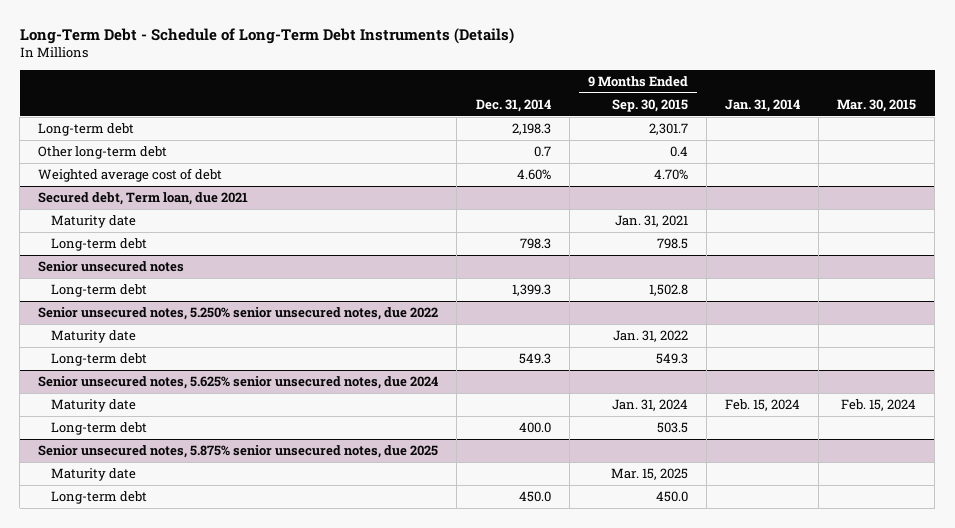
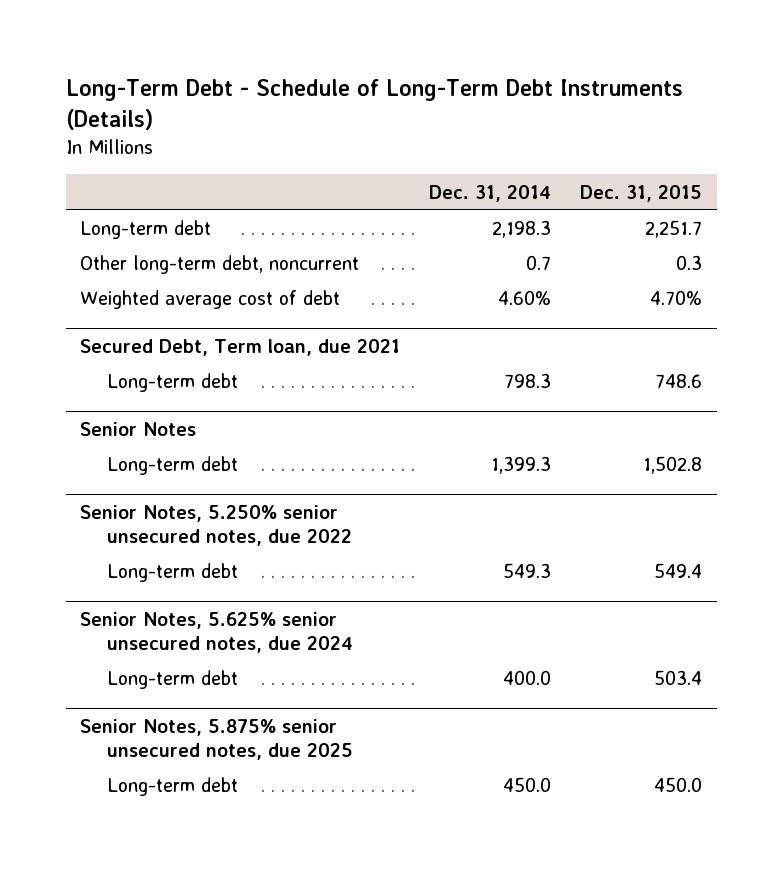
- | Dec. 31, 2014 | 9 Months Ended Sep. 30, 2015 | Jan. 31, 2014 | Mar. 30, 2015
+ | Dec. 31, 2014 | Dec. 31, 2015
- Other long-term debt | 0.7 | 0.4 | |
+ Other long-term debt, noncurrent | 0.7 | 0.3
- Secured debt, Term loan, due 2021
- Maturity date | | Jan. 31, 2021 | |
+ Secured Debt, Term loan, due 2021
- Senior unsecured notes
+ Senior Notes
- Senior unsecured notes, 5.250% senior unsecured notes, due 2022
- Maturity date | | Jan. 31, 2022 | |
+ Senior Notes, 5.250% senior unsecured notes, due 2022
- Senior unsecured notes, 5.625% senior unsecured notes, due 2024
- Maturity date | | Jan. 31, 2024 | Feb. 15, 2024 | Feb. 15, 2024
+ Senior Notes, 5.625% senior unsecured notes, due 2024
- Senior unsecured notes, 5.875% senior unsecured notes, due 2025
- Maturity date | | Mar. 15, 2025 | |
+ Senior Notes, 5.875% senior unsecured notes, due 2025

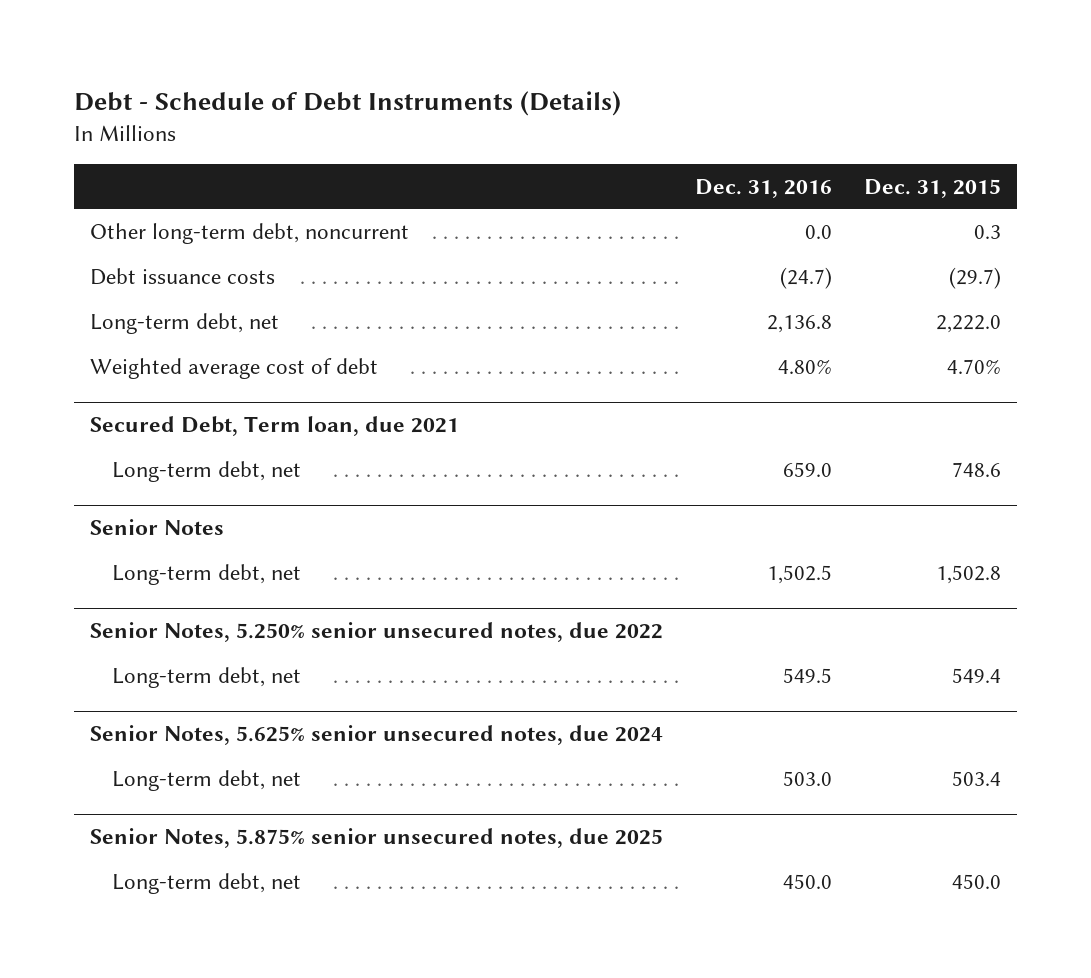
- Long-Term Debt - Schedule of Long-Term Debt Instruments (Details)
+ Debt - Schedule of Debt Instruments (Details)
- | Dec. 31, 2014 | Dec. 31, 2015
+ | Dec. 31, 2016 | Dec. 31, 2015
- Long-term debt | 2,198.3 | 2,251.7
+ Debt issuance costs | (24.7) | (29.7)
+ Long-term debt, net | 2,136.8 | 2,222.0
@ Secured Debt, Term loan, due 2021
- Long-term debt | 798.3 | 748.6
+ Long-term debt, net | 659.0 | 748.6
@ Senior Notes
- Long-term debt | 1,399.3 | 1,502.8
+ Long-term debt, net | 1,502.5 | 1,502.8
@ Senior Notes, 5.250% senior unsecured notes, due 2022
- Long-term debt | 549.3 | 549.4
+ Long-term debt, net | 549.5 | 549.4
@ Senior Notes, 5.625% senior unsecured notes, due 2024
- Long-term debt | 400.0 | 503.4
+ Long-term debt, net | 503.0 | 503.4
@ Senior Notes, 5.875% senior unsecured notes, due 2025
- Long-term debt | 450.0 | 450.0
+ Long-term debt, net | 450.0 | 450.0

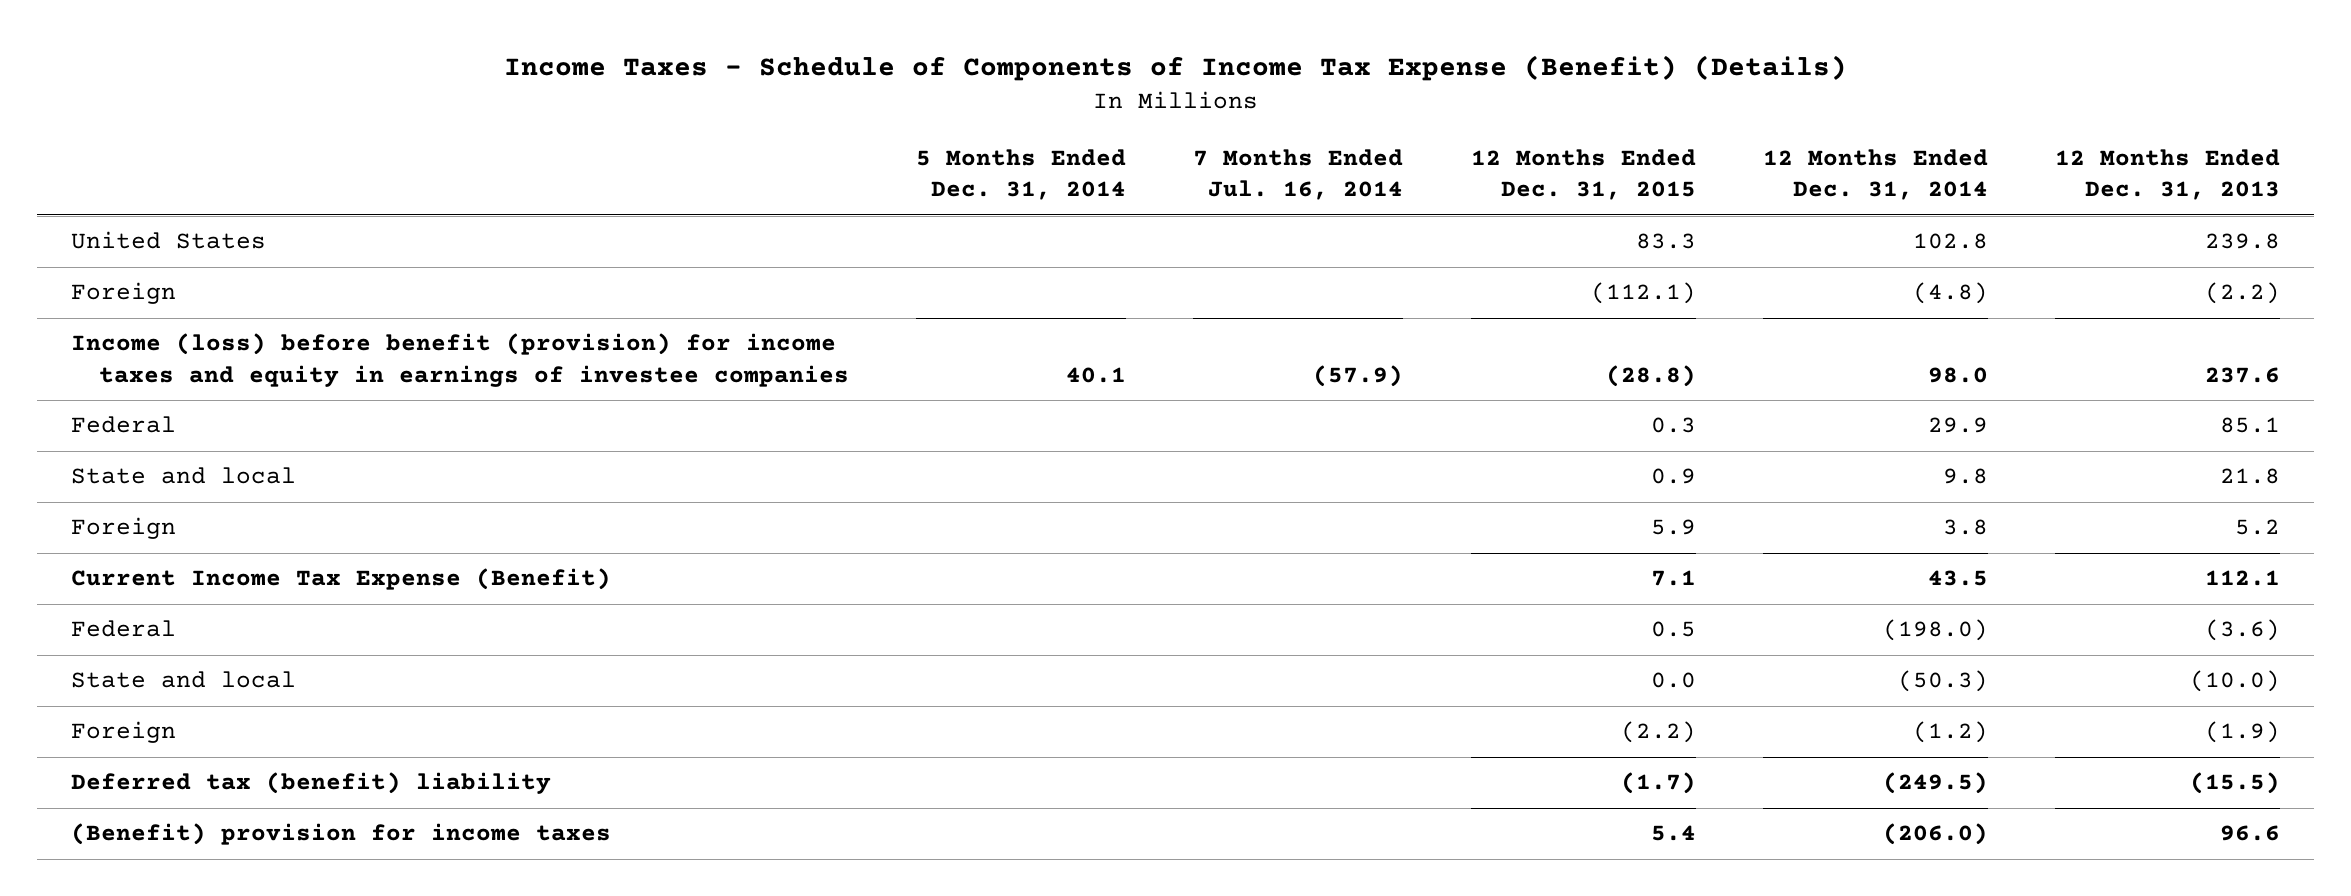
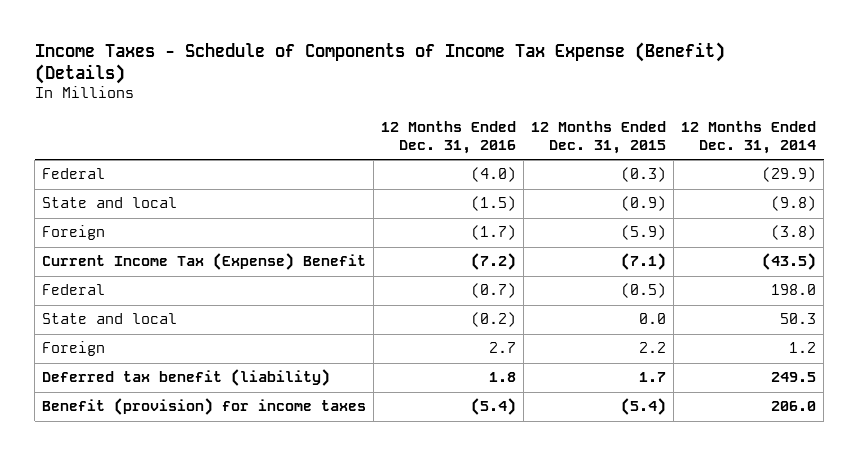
- | 5 Months Ended Dec. 31, 2014 | 7 Months Ended Jul. 16, 2014 | 12 Months Ended Dec. 31, 2015 | 12 Months Ended Dec. 31, 2014 | 12 Months Ended Dec. 31, 2013
+ | 12 Months Ended Dec. 31, 2016 | 12 Months Ended Dec. 31, 2015 | 12 Months Ended Dec. 31, 2014
- United States | | | 83.3 | 102.8 | 239.8
- Foreign | | | (112.1) | (4.8) | (2.2)
- Income (loss) before benefit (provision) for income taxes and equity in earnings of investee companies | 40.1 | (57.9) | (28.8) | 98.0 | 237.6
- Federal | | | 0.3 | 29.9 | 85.1
- State and local | | | 0.9 | 9.8 | 21.8
- Foreign | | | 5.9 | 3.8 | 5.2
- Current Income Tax Expense (Benefit) | | | 7.1 | 43.5 | 112.1
- Federal | | | 0.5 | (198.0) | (3.6)
- State and local | | | 0.0 | (50.3) | (10.0)
- Foreign | | | (2.2) | (1.2) | (1.9)
- Deferred tax (benefit) liability | | | (1.7) | (249.5) | (15.5)
- (Benefit) provision for income taxes | | | 5.4 | (206.0) | 96.6
+ Federal | (4.0) | (0.3) | (29.9)
+ State and local | (1.5) | (0.9) | (9.8)
+ Foreign | (1.7) | (5.9) | (3.8)
+ Current Income Tax (Expense) Benefit | (7.2) | (7.1) | (43.5)
+ Federal | (0.7) | (0.5) | 198.0
+ State and local | (0.2) | 0.0 | 50.3
+ Foreign | 2.7 | 2.2 | 1.2
+ Deferred tax benefit (liability) | 1.8 | 1.7 | 249.5
+ Benefit (provision) for income taxes | (5.4) | (5.4) | 206.0

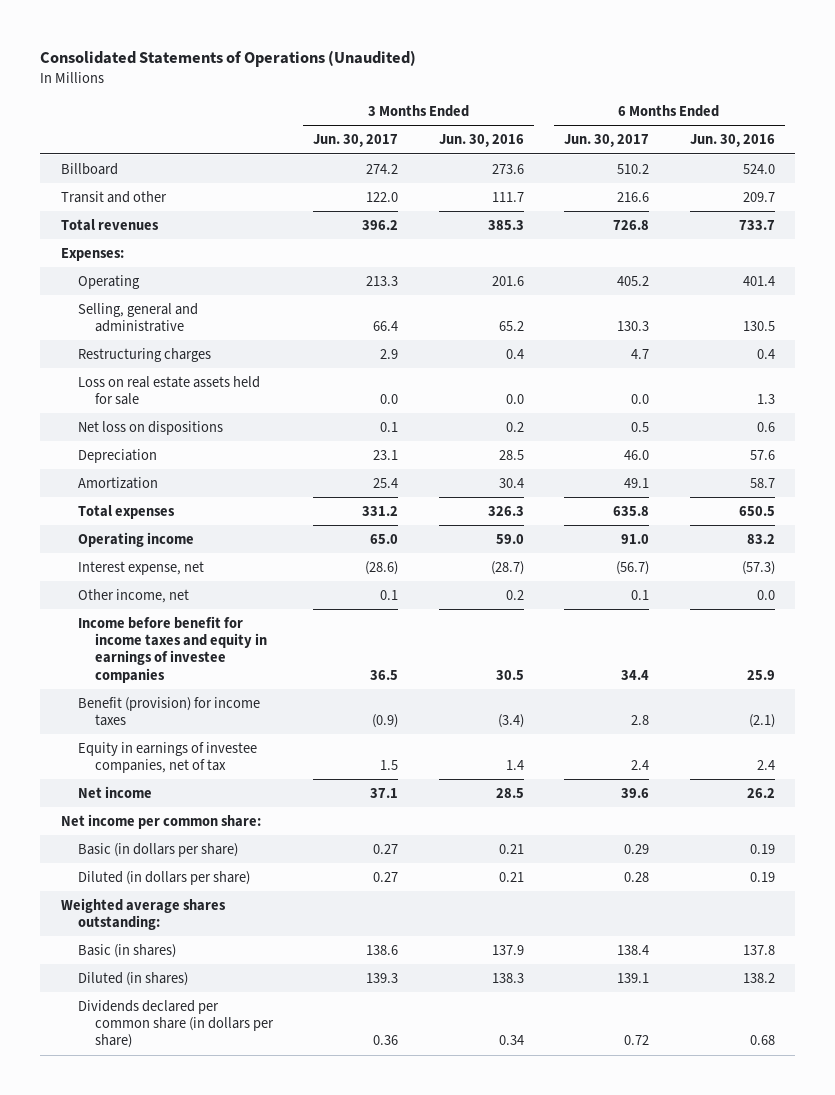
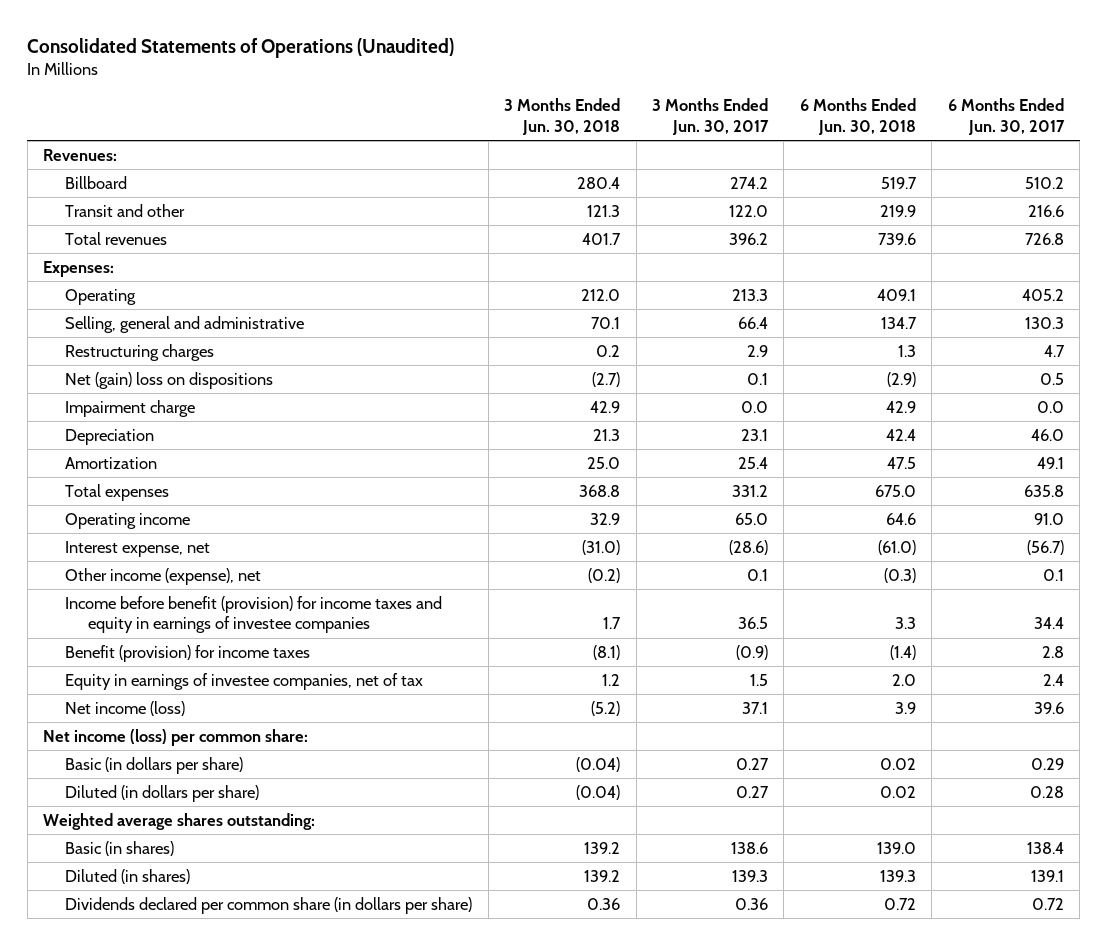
- | 3 Months Ended Jun. 30, 2017 | 3 Months Ended Jun. 30, 2016 | 6 Months Ended Jun. 30, 2017 | 6 Months Ended Jun. 30, 2016
+ | 3 Months Ended Jun. 30, 2018 | 3 Months Ended Jun. 30, 2017 | 6 Months Ended Jun. 30, 2018 | 6 Months Ended Jun. 30, 2017
+ Revenues:
- Loss on real estate assets held for sale | 0.0 | 0.0 | 0.0 | 1.3
- Net loss on dispositions | 0.1 | 0.2 | 0.5 | 0.6
+ Net (gain) loss on dispositions | (2.7) | 0.1 | (2.9) | 0.5
+ Impairment charge | 42.9 | 0.0 | 42.9 | 0.0
- Other income, net | 0.1 | 0.2 | 0.1 | 0.0
- Income before benefit for income taxes and equity in earnings of investee companies | 36.5 | 30.5 | 34.4 | 25.9
+ Other income (expense), net | (0.2) | 0.1 | (0.3) | 0.1
+ Income before benefit (provision) for income taxes and equity in earnings of investee companies | 1.7 | 36.5 | 3.3 | 34.4
- Net income | 37.1 | 28.5 | 39.6 | 26.2
- Net income per common share:
+ Net income (loss) | (5.2) | 37.1 | 3.9 | 39.6
+ Net income (loss) per common share:

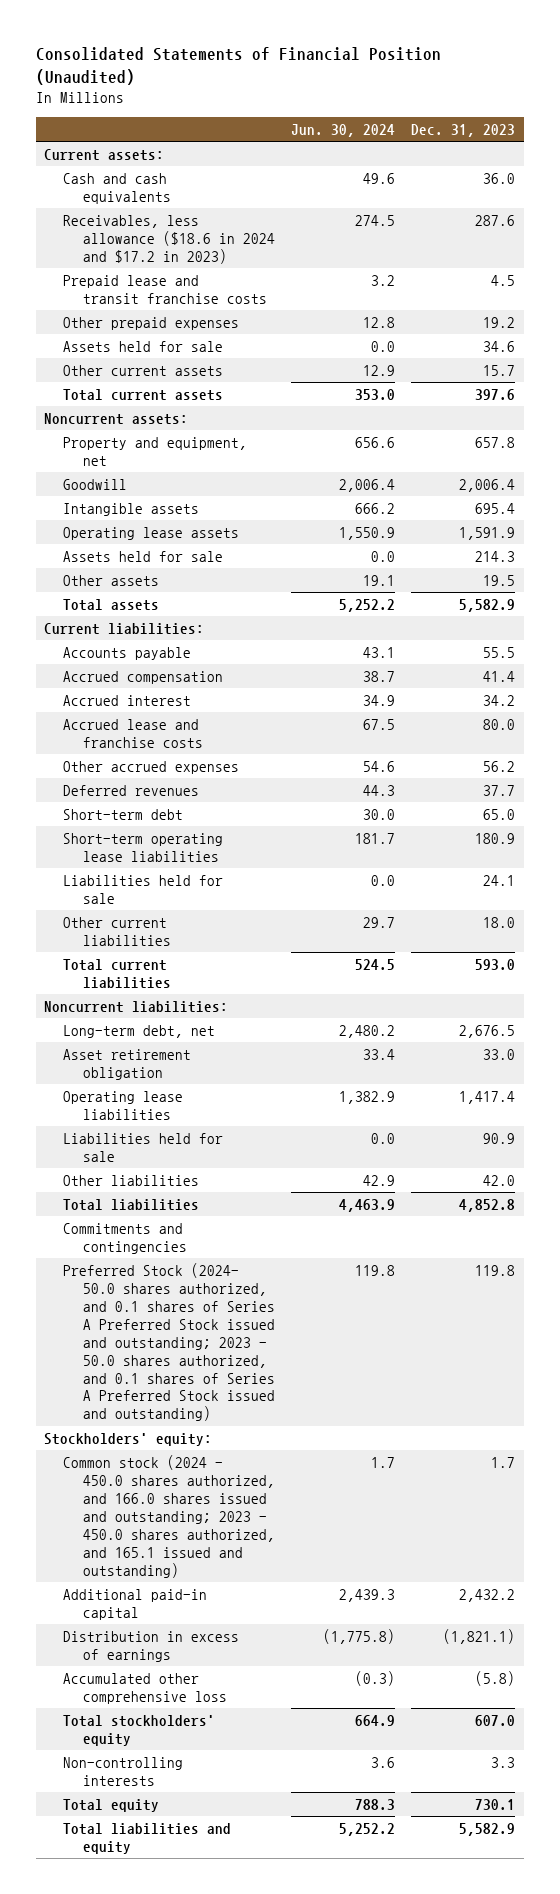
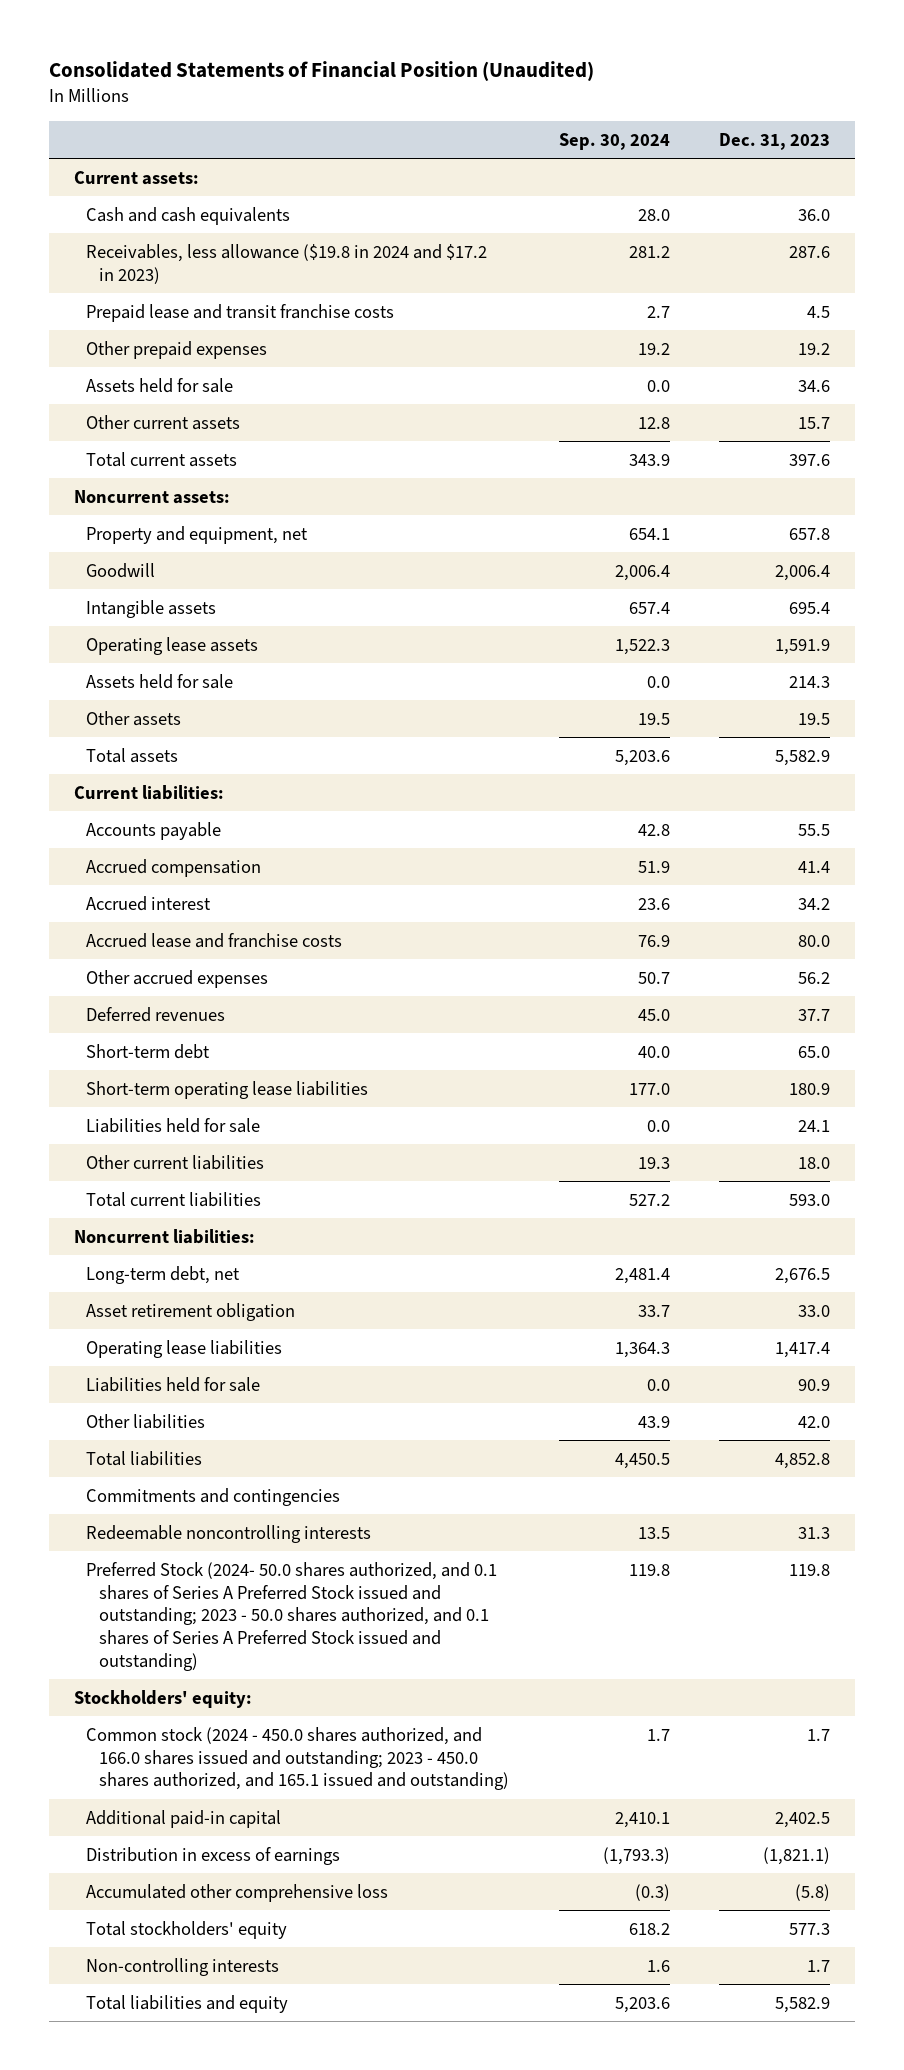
- | Jun. 30, 2024 | Dec. 31, 2023
+ | Sep. 30, 2024 | Dec. 31, 2023
- Receivables, less allowance ($18.6 in 2024 and $17.2 in 2023) | 274.5 | 287.6
+ Receivables, less allowance ($19.8 in 2024 and $17.2 in 2023) | 281.2 | 287.6
+ Redeemable noncontrolling interests | 13.5 | 31.3
- Additional paid-in capital | 2,439.3 | 2,432.2
+ Additional paid-in capital | 2,410.1 | 2,402.5
- Total stockholders' equity | 664.9 | 607.0
- Non-controlling interests | 3.6 | 3.3
- Total equity | 788.3 | 730.1
+ Total stockholders' equity | 618.2 | 577.3
+ Non-controlling interests | 1.6 | 1.7

